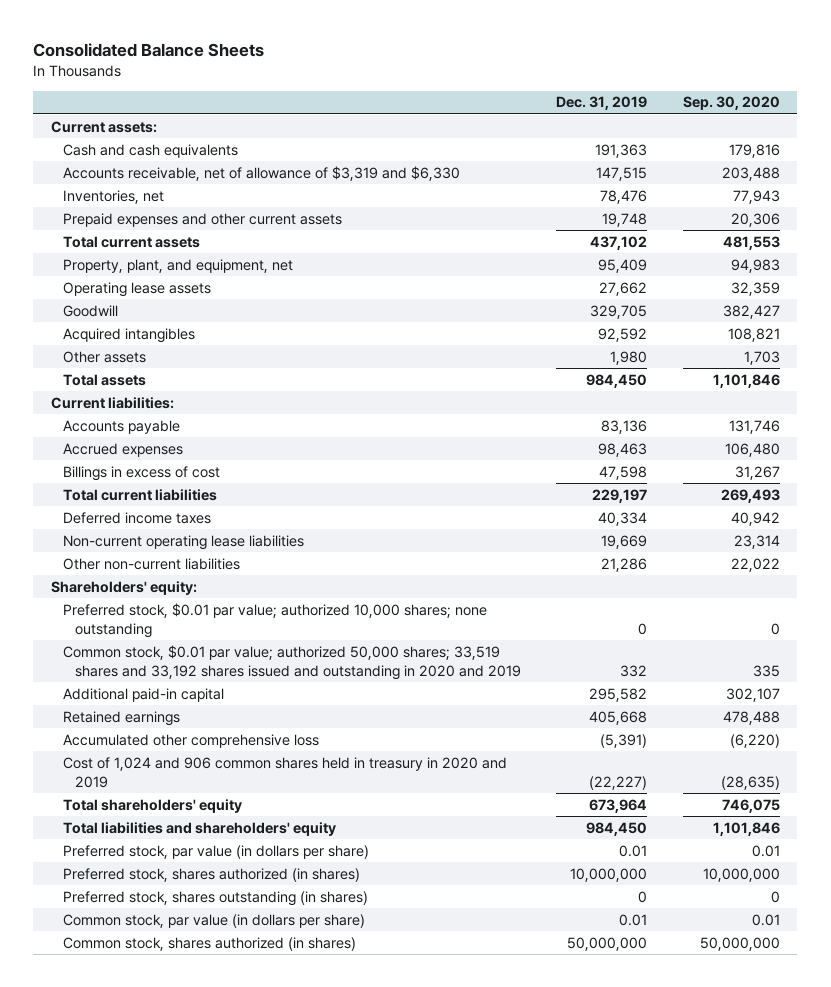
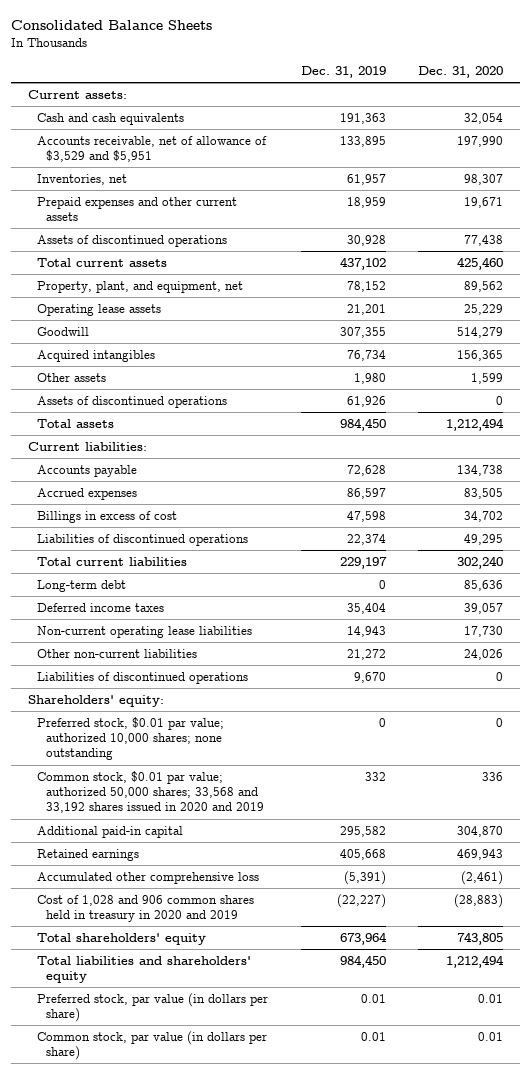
- | Dec. 31, 2019 | Sep. 30, 2020
+ | Dec. 31, 2019 | Dec. 31, 2020
- Accounts receivable, net of allowance of $3,319 and $6,330 | 147,515 | 203,488
- Inventories, net | 78,476 | 77,943
- Prepaid expenses and other current assets | 19,748 | 20,306
+ Accounts receivable, net of allowance of $3,529 and $5,951 | 133,895 | 197,990
+ Inventories, net | 61,957 | 98,307
+ Prepaid expenses and other current assets | 18,959 | 19,671
+ Assets of discontinued operations | 30,928 | 77,438
- Property, plant, and equipment, net | 95,409 | 94,983
- Operating lease assets | 27,662 | 32,359
- Goodwill | 329,705 | 382,427
- Acquired intangibles | 92,592 | 108,821
+ Property, plant, and equipment, net | 78,152 | 89,562
+ Operating lease assets | 21,201 | 25,229
+ Goodwill | 307,355 | 514,279
+ Acquired intangibles | 76,734 | 156,365
+ Assets of discontinued operations | 61,926 | 0
- Accounts payable | 83,136 | 131,746
- Accrued expenses | 98,463 | 106,480
+ Accounts payable | 72,628 | 134,738
+ Accrued expenses | 86,597 | 83,505
+ Liabilities of discontinued operations | 22,374 | 49,295
- Deferred income taxes | 40,334 | 40,942
- Non-current operating lease liabilities | 19,669 | 23,314
- Other non-current liabilities | 21,286 | 22,022
+ Long-term debt | 0 | 85,636
+ Deferred income taxes | 35,404 | 39,057
+ Non-current operating lease liabilities | 14,943 | 17,730
+ Other non-current liabilities | 21,272 | 24,026
+ Liabilities of discontinued operations | 9,670 | 0
- Common stock, $0.01 par value; authorized 50,000 shares; 33,519 shares and 33,192 shares issued and outstanding in 2020 and 2019 | 332 | 335
+ Common stock, $0.01 par value; authorized 50,000 shares; 33,568 and 33,192 shares issued in 2020 and 2019 | 332 | 336
- Cost of 1,024 and 906 common shares held in treasury in 2020 and 2019 | (22,227) | (28,635)
+ Cost of 1,028 and 906 common shares held in treasury in 2020 and 2019 | (22,227) | (28,883)
- Preferred stock, shares authorized (in shares) | 10,000,000 | 10,000,000
- Preferred stock, shares outstanding (in shares) | 0 | 0
- Common stock, shares authorized (in shares) | 50,000,000 | 50,000,000

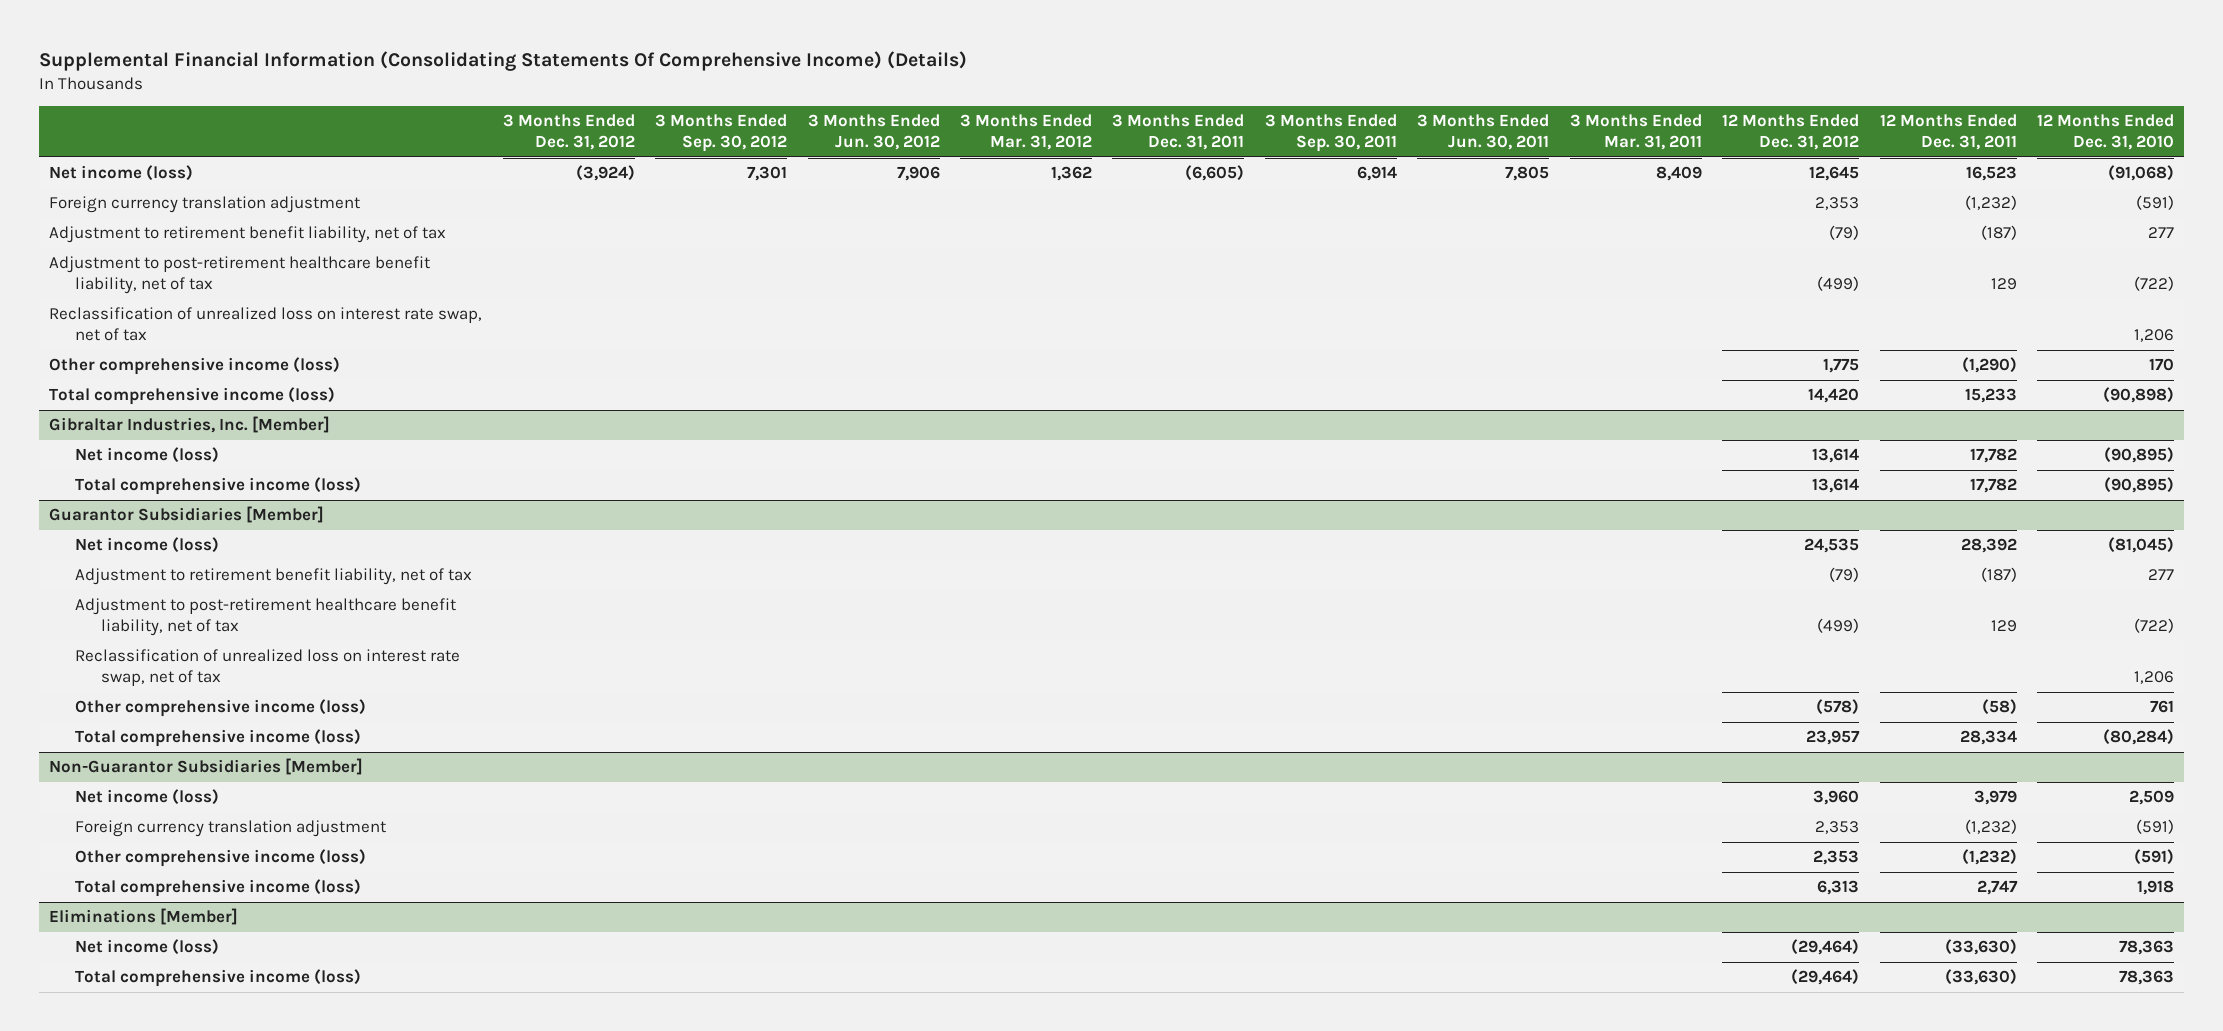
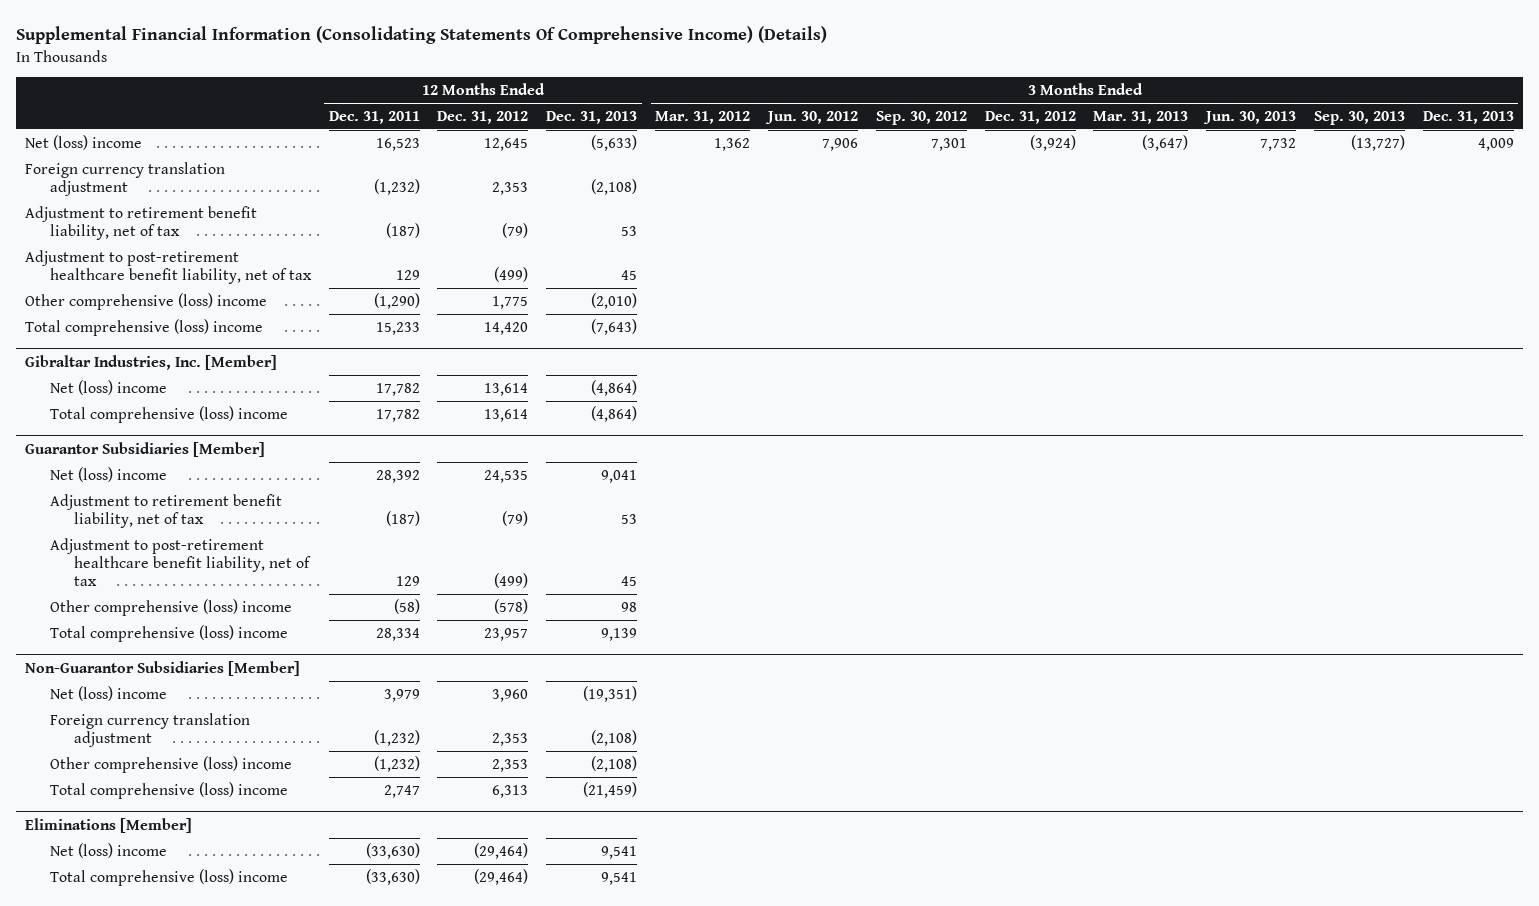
- | 3 Months Ended Dec. 31, 2012 | 3 Months Ended Sep. 30, 2012 | 3 Months Ended Jun. 30, 2012 | 3 Months Ended Mar. 31, 2012 | 3 Months Ended Dec. 31, 2011 | 3 Months Ended Sep. 30, 2011 | 3 Months Ended Jun. 30, 2011 | 3 Months Ended Mar. 31, 2011 | 12 Months Ended Dec. 31, 2012 | 12 Months Ended Dec. 31, 2011 | 12 Months Ended Dec. 31, 2010
+ | 12 Months Ended Dec. 31, 2011 | 12 Months Ended Dec. 31, 2012 | 12 Months Ended Dec. 31, 2013 | 3 Months Ended Mar. 31, 2012 | 3 Months Ended Jun. 30, 2012 | 3 Months Ended Sep. 30, 2012 | 3 Months Ended Dec. 31, 2012 | 3 Months Ended Mar. 31, 2013 | 3 Months Ended Jun. 30, 2013 | 3 Months Ended Sep. 30, 2013 | 3 Months Ended Dec. 31, 2013
- Net income (loss) | (3,924) | 7,301 | 7,906 | 1,362 | (6,605) | 6,914 | 7,805 | 8,409 | 12,645 | 16,523 | (91,068)
+ Net (loss) income | 16,523 | 12,645 | (5,633) | 1,362 | 7,906 | 7,301 | (3,924) | (3,647) | 7,732 | (13,727) | 4,009
- Reclassification of unrealized loss on interest rate swap, net of tax | | | | | | | | | | | 1,206
- Other comprehensive income (loss) | | | | | | | | | 1,775 | (1,290) | 170
- Total comprehensive income (loss) | | | | | | | | | 14,420 | 15,233 | (90,898)
+ Other comprehensive (loss) income | (1,290) | 1,775 | (2,010) | | | | | | | |
+ Total comprehensive (loss) income | 15,233 | 14,420 | (7,643) | | | | | | | |
@ Gibraltar Industries, Inc. [Member]
- Net income (loss) | | | | | | | | | 13,614 | 17,782 | (90,895)
- Total comprehensive income (loss) | | | | | | | | | 13,614 | 17,782 | (90,895)
+ Net (loss) income | 17,782 | 13,614 | (4,864) | | | | | | | |
+ Total comprehensive (loss) income | 17,782 | 13,614 | (4,864) | | | | | | | |
@ Guarantor Subsidiaries [Member]
- Net income (loss) | | | | | | | | | 24,535 | 28,392 | (81,045)
+ Net (loss) income | 28,392 | 24,535 | 9,041 | | | | | | | |
- Reclassification of unrealized loss on interest rate swap, net of tax | | | | | | | | | | | 1,206
- Other comprehensive income (loss) | | | | | | | | | (578) | (58) | 761
- Total comprehensive income (loss) | | | | | | | | | 23,957 | 28,334 | (80,284)
+ Other comprehensive (loss) income | (58) | (578) | 98 | | | | | | | |
+ Total comprehensive (loss) income | 28,334 | 23,957 | 9,139 | | | | | | | |
@ Non-Guarantor Subsidiaries [Member]
- Net income (loss) | | | | | | | | | 3,960 | 3,979 | 2,509
+ Net (loss) income | 3,979 | 3,960 | (19,351) | | | | | | | |
- Other comprehensive income (loss) | | | | | | | | | 2,353 | (1,232) | (591)
- Total comprehensive income (loss) | | | | | | | | | 6,313 | 2,747 | 1,918
+ Other comprehensive (loss) income | (1,232) | 2,353 | (2,108) | | | | | | | |
+ Total comprehensive (loss) income | 2,747 | 6,313 | (21,459) | | | | | | | |
@ Eliminations [Member]
- Net income (loss) | | | | | | | | | (29,464) | (33,630) | 78,363
- Total comprehensive income (loss) | | | | | | | | | (29,464) | (33,630) | 78,363
+ Net (loss) income | (33,630) | (29,464) | 9,541 | | | | | | | |
+ Total comprehensive (loss) income | (33,630) | (29,464) | 9,541 | | | | | | | |

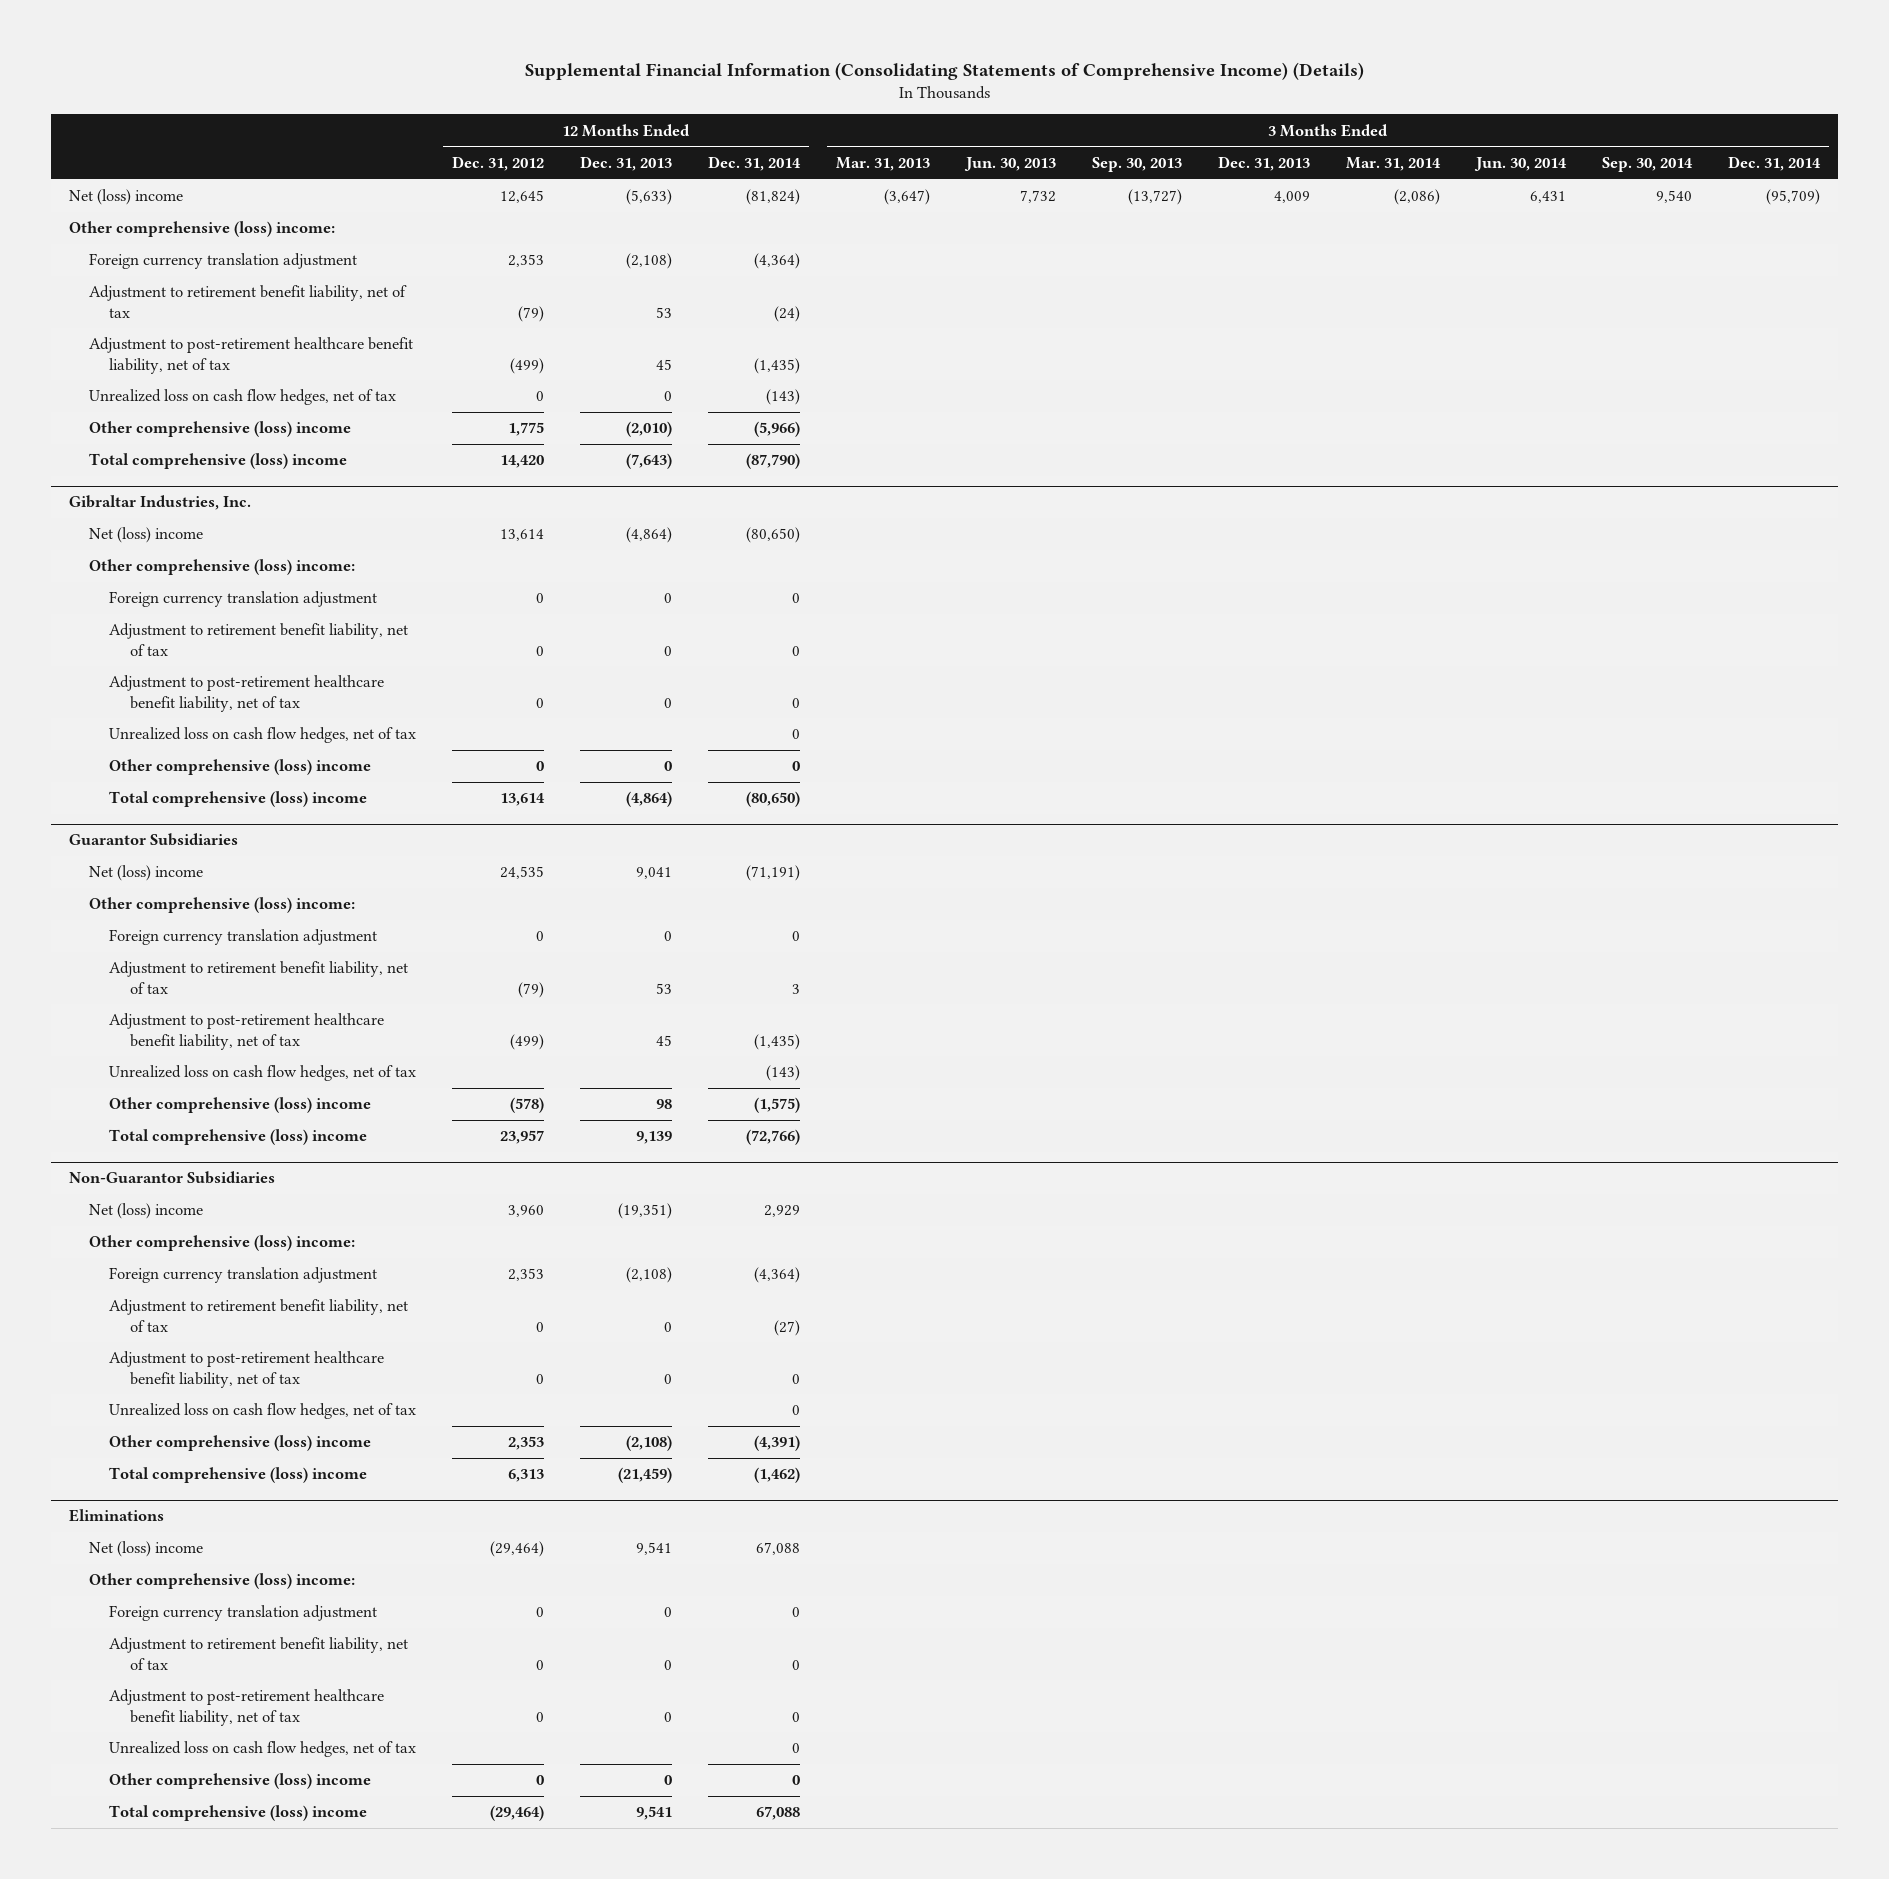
- Supplemental Financial Information (Consolidating Statements Of Comprehensive Income) (Details)
+ Supplemental Financial Information (Consolidating Statements of Comprehensive Income) (Details)
- | 12 Months Ended Dec. 31, 2011 | 12 Months Ended Dec. 31, 2012 | 12 Months Ended Dec. 31, 2013 | 3 Months Ended Mar. 31, 2012 | 3 Months Ended Jun. 30, 2012 | 3 Months Ended Sep. 30, 2012 | 3 Months Ended Dec. 31, 2012 | 3 Months Ended Mar. 31, 2013 | 3 Months Ended Jun. 30, 2013 | 3 Months Ended Sep. 30, 2013 | 3 Months Ended Dec. 31, 2013
+ | 12 Months Ended Dec. 31, 2012 | 12 Months Ended Dec. 31, 2013 | 12 Months Ended Dec. 31, 2014 | 3 Months Ended Mar. 31, 2013 | 3 Months Ended Jun. 30, 2013 | 3 Months Ended Sep. 30, 2013 | 3 Months Ended Dec. 31, 2013 | 3 Months Ended Mar. 31, 2014 | 3 Months Ended Jun. 30, 2014 | 3 Months Ended Sep. 30, 2014 | 3 Months Ended Dec. 31, 2014
+ Other comprehensive (loss) income:
+ Unrealized loss on cash flow hedges, net of tax | 0 | 0 | (143) | | | | | | | |
- Gibraltar Industries, Inc. [Member]
+ Gibraltar Industries, Inc.
+ Other comprehensive (loss) income:
+ Foreign currency translation adjustment | 0 | 0 | 0 | | | | | | | |
+ Adjustment to retirement benefit liability, net of tax | 0 | 0 | 0 | | | | | | | |
+ Adjustment to post-retirement healthcare benefit liability, net of tax | 0 | 0 | 0 | | | | | | | |
+ Unrealized loss on cash flow hedges, net of tax | | | 0 | | | | | | | |
+ Other comprehensive (loss) income | 0 | 0 | 0 | | | | | | | |
- Guarantor Subsidiaries [Member]
+ Guarantor Subsidiaries
+ Other comprehensive (loss) income:
+ Foreign currency translation adjustment | 0 | 0 | 0 | | | | | | | |
+ Unrealized loss on cash flow hedges, net of tax | | | (143) | | | | | | | |
- Non-Guarantor Subsidiaries [Member]
+ Non-Guarantor Subsidiaries
+ Other comprehensive (loss) income:
+ Adjustment to retirement benefit liability, net of tax | 0 | 0 | (27) | | | | | | | |
+ Adjustment to post-retirement healthcare benefit liability, net of tax | 0 | 0 | 0 | | | | | | | |
+ Unrealized loss on cash flow hedges, net of tax | | | 0 | | | | | | | |
- Eliminations [Member]
+ Eliminations
+ Other comprehensive (loss) income:
+ Foreign currency translation adjustment | 0 | 0 | 0 | | | | | | | |
+ Adjustment to retirement benefit liability, net of tax | 0 | 0 | 0 | | | | | | | |
+ Adjustment to post-retirement healthcare benefit liability, net of tax | 0 | 0 | 0 | | | | | | | |
+ Unrealized loss on cash flow hedges, net of tax | | | 0 | | | | | | | |
+ Other comprehensive (loss) income | 0 | 0 | 0 | | | | | | | |

